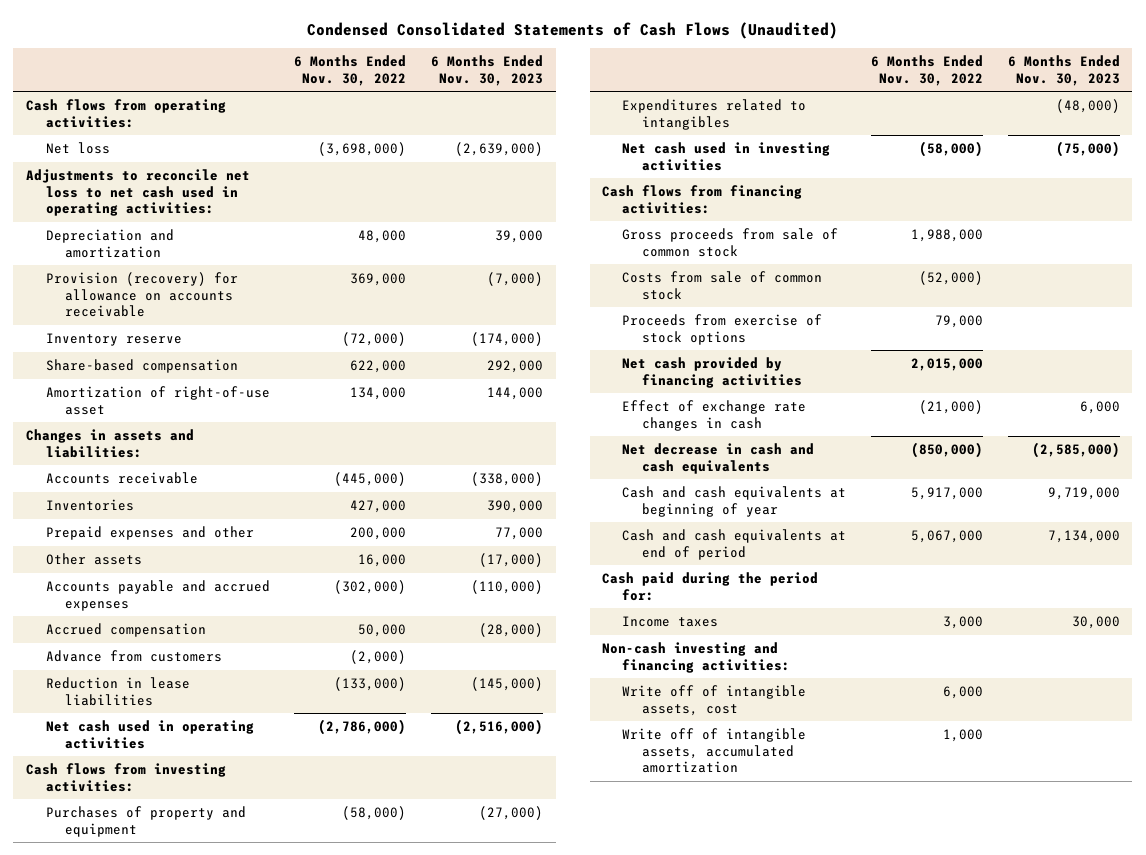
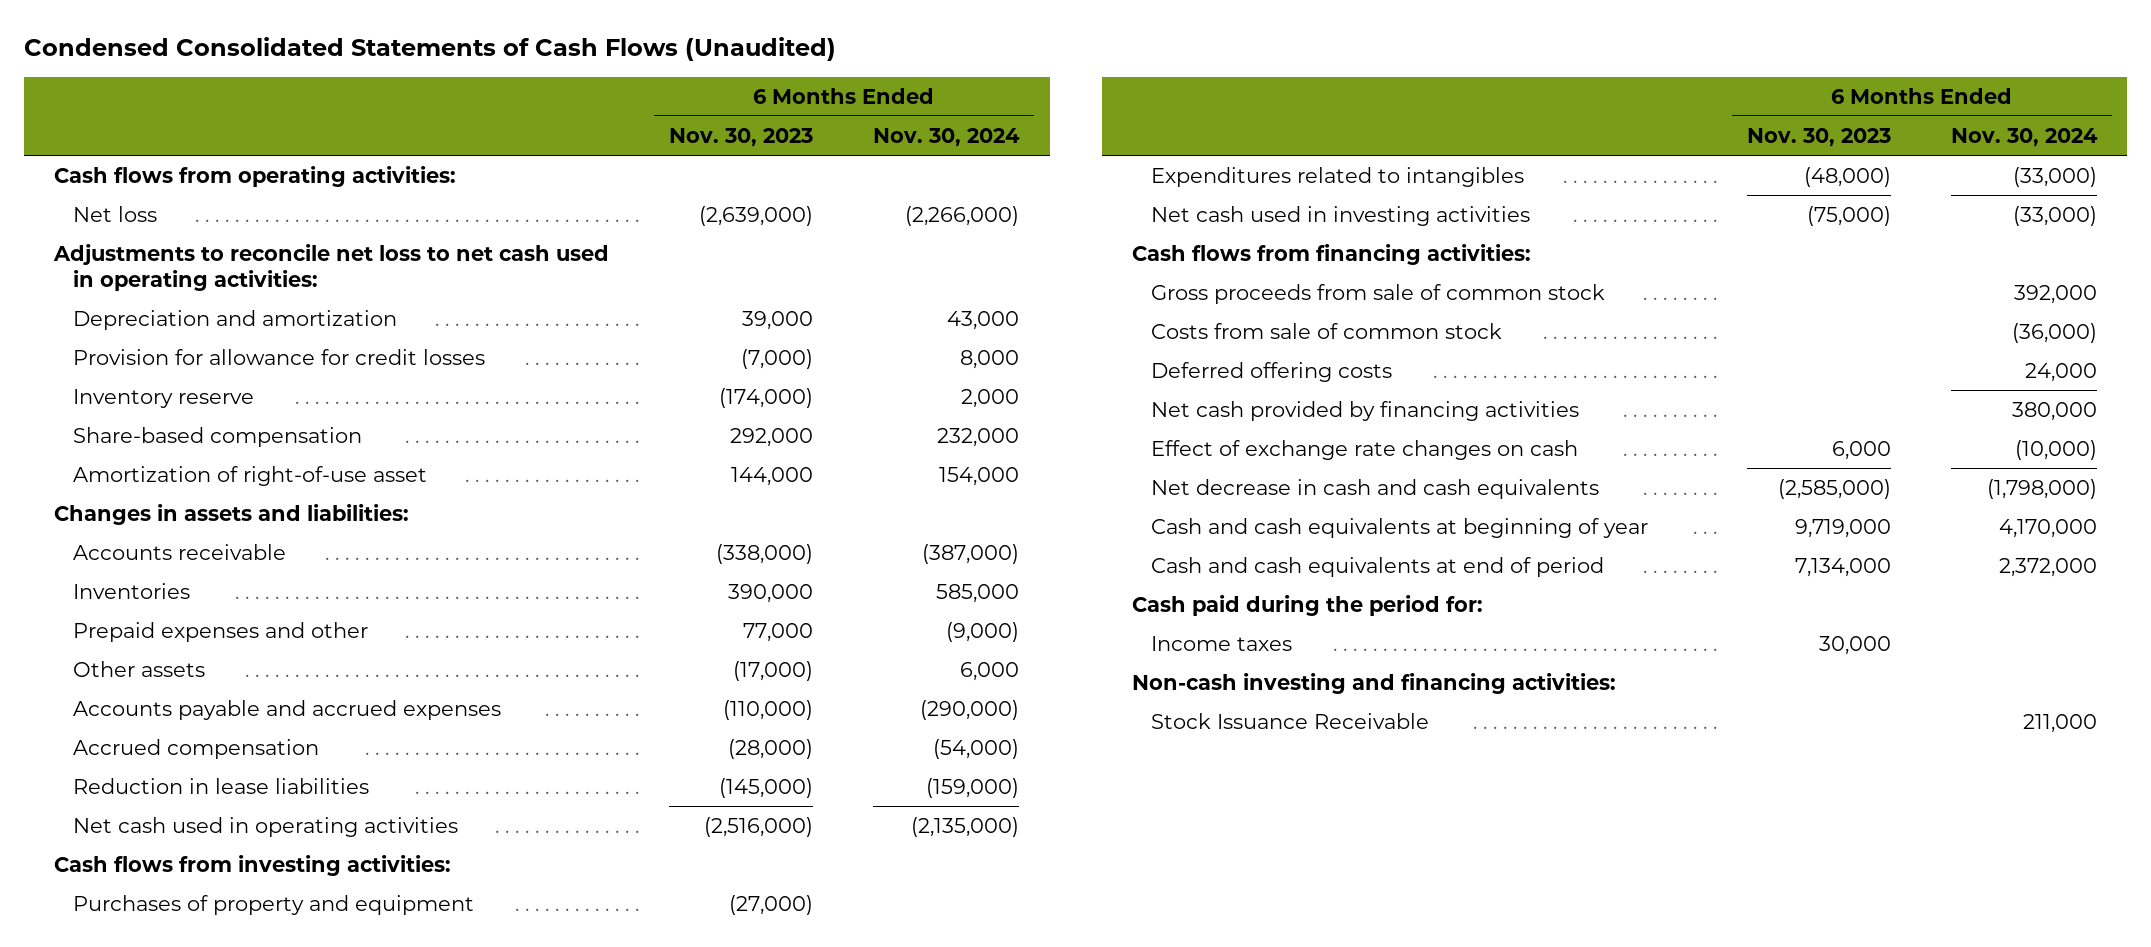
- | 6 Months Ended Nov. 30, 2022 | 6 Months Ended Nov. 30, 2023
+ | 6 Months Ended Nov. 30, 2023 | 6 Months Ended Nov. 30, 2024
- Provision (recovery) for allowance on accounts receivable | 369,000 | (7,000)
+ Provision for allowance for credit losses | (7,000) | 8,000
- Advance from customers | (2,000) |
- Proceeds from exercise of stock options | 79,000 |
+ Deferred offering costs | | 24,000
- Effect of exchange rate changes in cash | (21,000) | 6,000
+ Effect of exchange rate changes on cash | 6,000 | (10,000)
- Write off of intangible assets, cost | 6,000 |
- Write off of intangible assets, accumulated amortization | 1,000 |
+ Stock Issuance Receivable | | 211,000

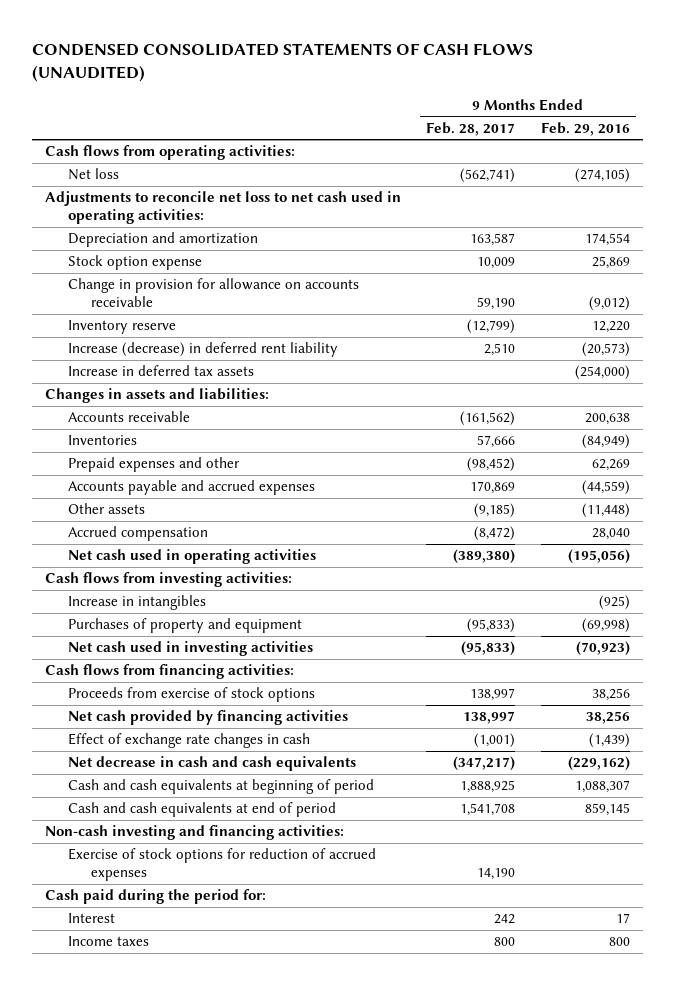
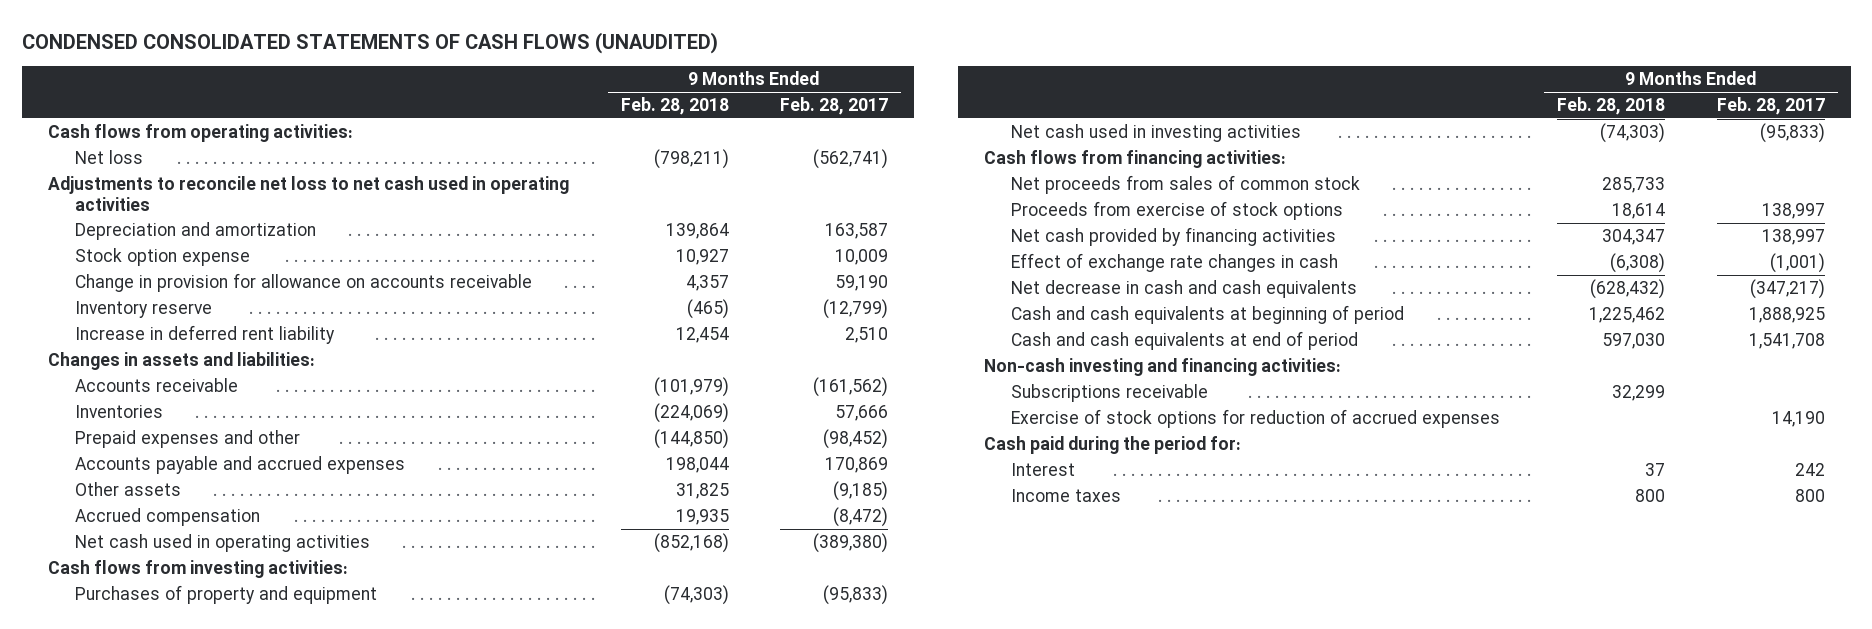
- | 9 Months Ended Feb. 28, 2017 | 9 Months Ended Feb. 29, 2016
+ | 9 Months Ended Feb. 28, 2018 | 9 Months Ended Feb. 28, 2017
- Adjustments to reconcile net loss to net cash used in operating activities:
+ Adjustments to reconcile net loss to net cash used in operating activities
- Increase (decrease) in deferred rent liability | 2,510 | (20,573)
- Increase in deferred tax assets | | (254,000)
+ Increase in deferred rent liability | 12,454 | 2,510
- Increase in intangibles | | (925)
+ Net proceeds from sales of common stock | 285,733 |
+ Subscriptions receivable | 32,299 |

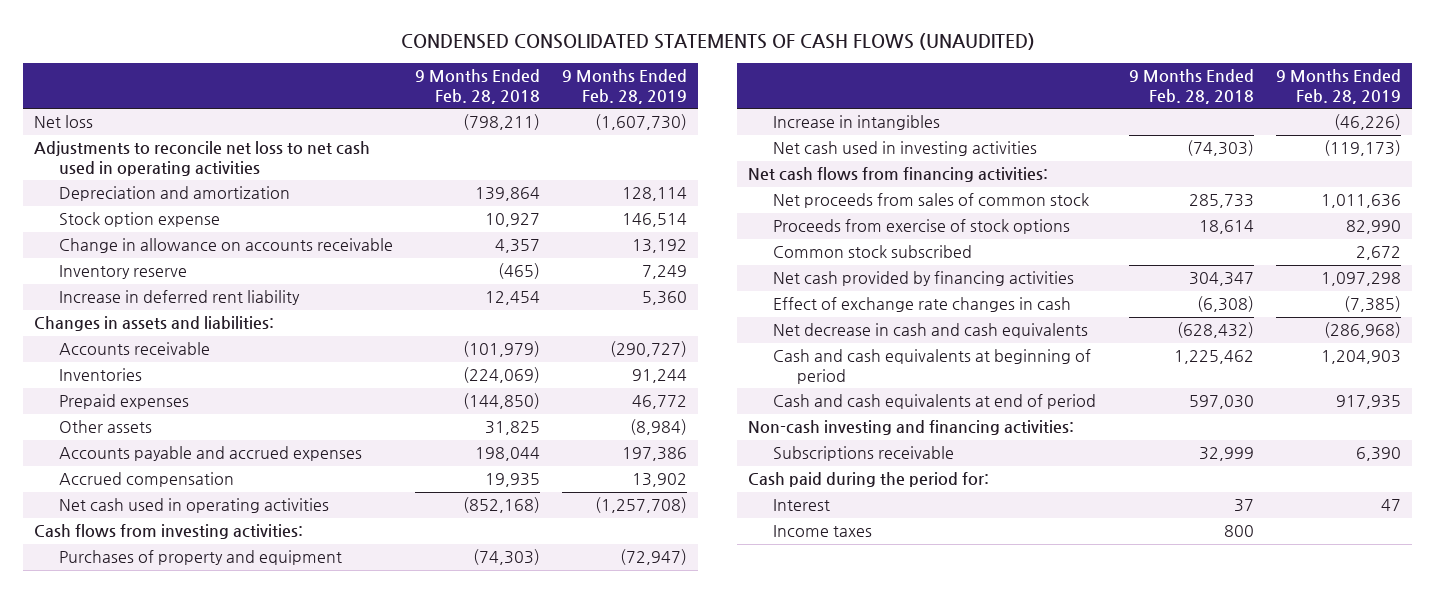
- | 9 Months Ended Feb. 28, 2018 | 9 Months Ended Feb. 28, 2017
+ | 9 Months Ended Feb. 28, 2018 | 9 Months Ended Feb. 28, 2019
- Cash flows from operating activities:
- Change in provision for allowance on accounts receivable | 4,357 | 59,190
+ Change in allowance on accounts receivable | 4,357 | 13,192
- Prepaid expenses and other | (144,850) | (98,452)
+ Prepaid expenses | (144,850) | 46,772
moved down: Accounts payable and accrued expenses | 198,044 | 197,386
+ Increase in intangibles | | (46,226)
- Cash flows from financing activities:
+ Net cash flows from financing activities:
+ Common stock subscribed | | 2,672
- Subscriptions receivable | 32,299 |
- Exercise of stock options for reduction of accrued expenses | | 14,190
+ Subscriptions receivable | 32,999 | 6,390

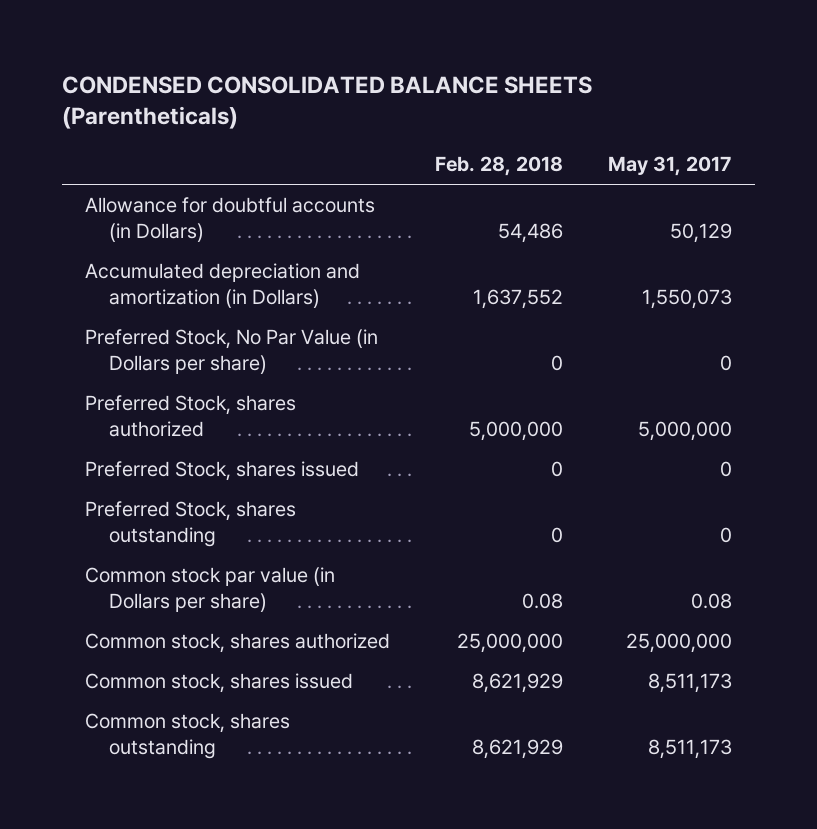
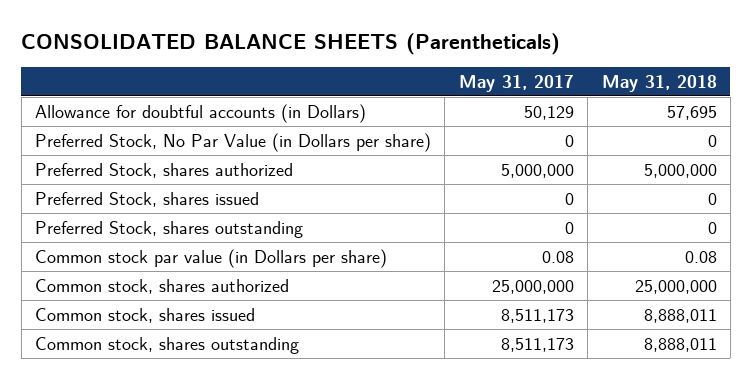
- CONDENSED CONSOLIDATED BALANCE SHEETS (Parentheticals)
+ CONSOLIDATED BALANCE SHEETS (Parentheticals)
- | Feb. 28, 2018 | May 31, 2017
+ | May 31, 2017 | May 31, 2018
- Accumulated depreciation and amortization (in Dollars) | 1,637,552 | 1,550,073

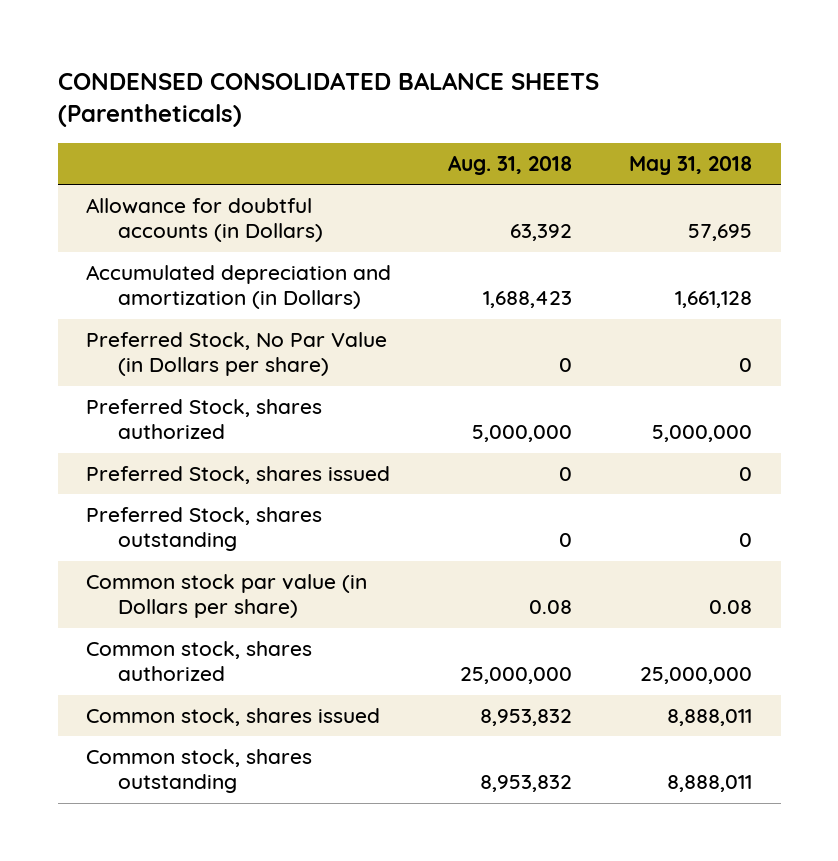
- CONSOLIDATED BALANCE SHEETS (Parentheticals)
+ CONDENSED CONSOLIDATED BALANCE SHEETS (Parentheticals)
- | May 31, 2017 | May 31, 2018
+ | Aug. 31, 2018 | May 31, 2018
+ Accumulated depreciation and amortization (in Dollars) | 1,688,423 | 1,661,128

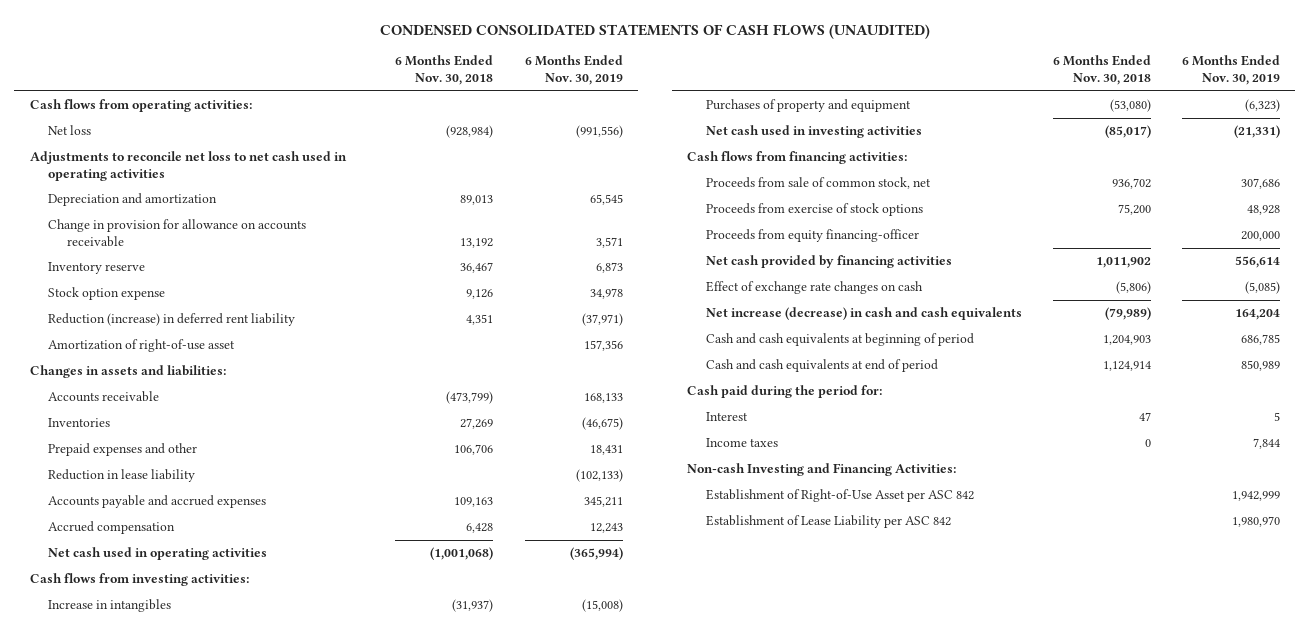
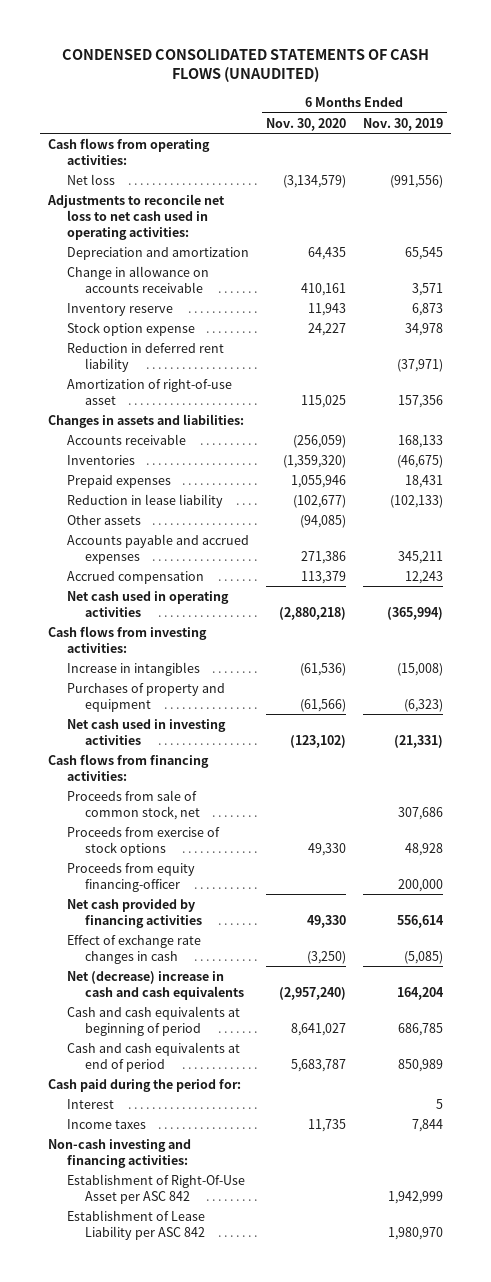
- | 6 Months Ended Nov. 30, 2018 | 6 Months Ended Nov. 30, 2019
+ | 6 Months Ended Nov. 30, 2020 | 6 Months Ended Nov. 30, 2019
- Adjustments to reconcile net loss to net cash used in operating activities
+ Adjustments to reconcile net loss to net cash used in operating activities:
- Change in provision for allowance on accounts receivable | 13,192 | 3,571
+ Change in allowance on accounts receivable | 410,161 | 3,571
- Reduction (increase) in deferred rent liability | 4,351 | (37,971)
+ Reduction in deferred rent liability | | (37,971)
- Prepaid expenses and other | 106,706 | 18,431
+ Prepaid expenses | 1,055,946 | 18,431
+ Other assets | (94,085) |
- Effect of exchange rate changes on cash | (5,806) | (5,085)
- Net increase (decrease) in cash and cash equivalents | (79,989) | 164,204
+ Effect of exchange rate changes in cash | (3,250) | (5,085)
+ Net (decrease) increase in cash and cash equivalents | (2,957,240) | 164,204
- Non-cash Investing and Financing Activities:
- Establishment of Right-of-Use Asset per ASC 842 | | 1,942,999
+ Non-cash investing and financing activities:
+ Establishment of Right-Of-Use Asset per ASC 842 | | 1,942,999

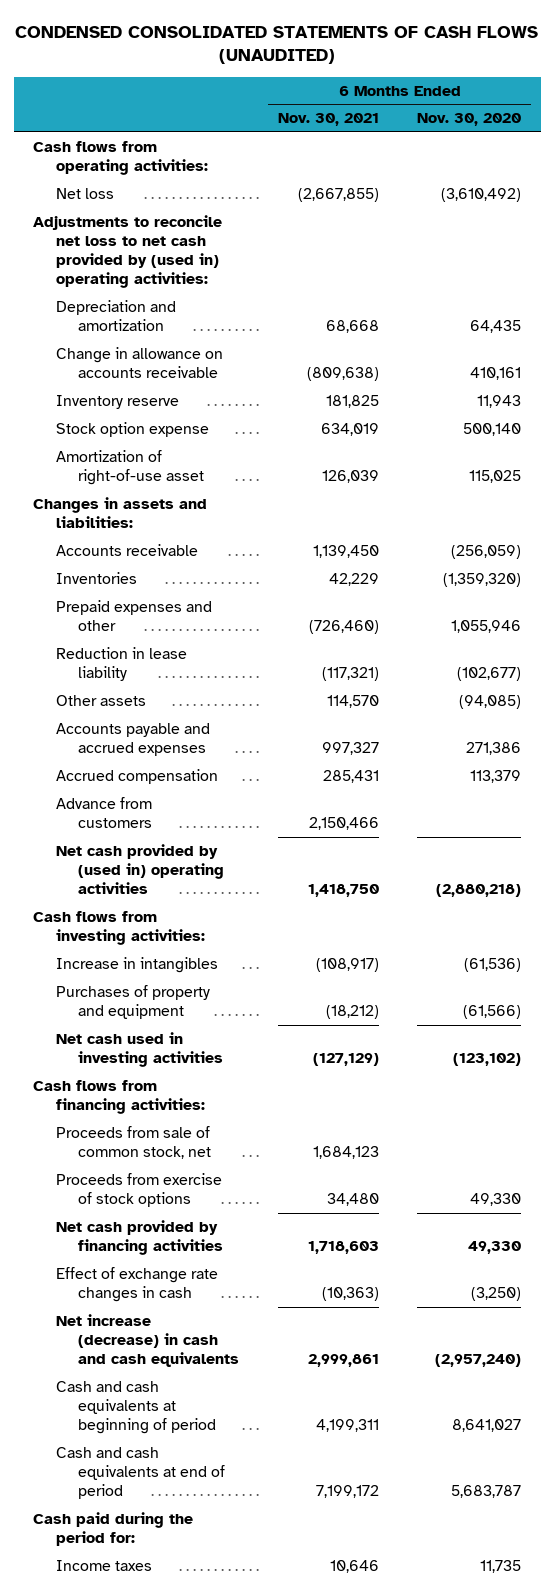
- | 6 Months Ended Nov. 30, 2020 | 6 Months Ended Nov. 30, 2019
+ | 6 Months Ended Nov. 30, 2021 | 6 Months Ended Nov. 30, 2020
- Net loss | (3,134,579) | (991,556)
- Adjustments to reconcile net loss to net cash used in operating activities:
+ Net loss | (2,667,855) | (3,610,492)
+ Adjustments to reconcile net loss to net cash provided by (used in) operating activities:
- Stock option expense | 24,227 | 34,978
- Reduction in deferred rent liability | | (37,971)
+ Stock option expense | 634,019 | 500,140
- Prepaid expenses | 1,055,946 | 18,431
+ Prepaid expenses and other | (726,460) | 1,055,946
- Net cash used in operating activities | (2,880,218) | (365,994)
+ Advance from customers | 2,150,466 |
+ Net cash provided by (used in) operating activities | 1,418,750 | (2,880,218)
- Proceeds from equity financing-officer | | 200,000
- Net (decrease) increase in cash and cash equivalents | (2,957,240) | 164,204
+ Net increase (decrease) in cash and cash equivalents | 2,999,861 | (2,957,240)
- Interest | | 5
- Non-cash investing and financing activities:
- Establishment of Right-Of-Use Asset per ASC 842 | | 1,942,999
- Establishment of Lease Liability per ASC 842 | | 1,980,970

